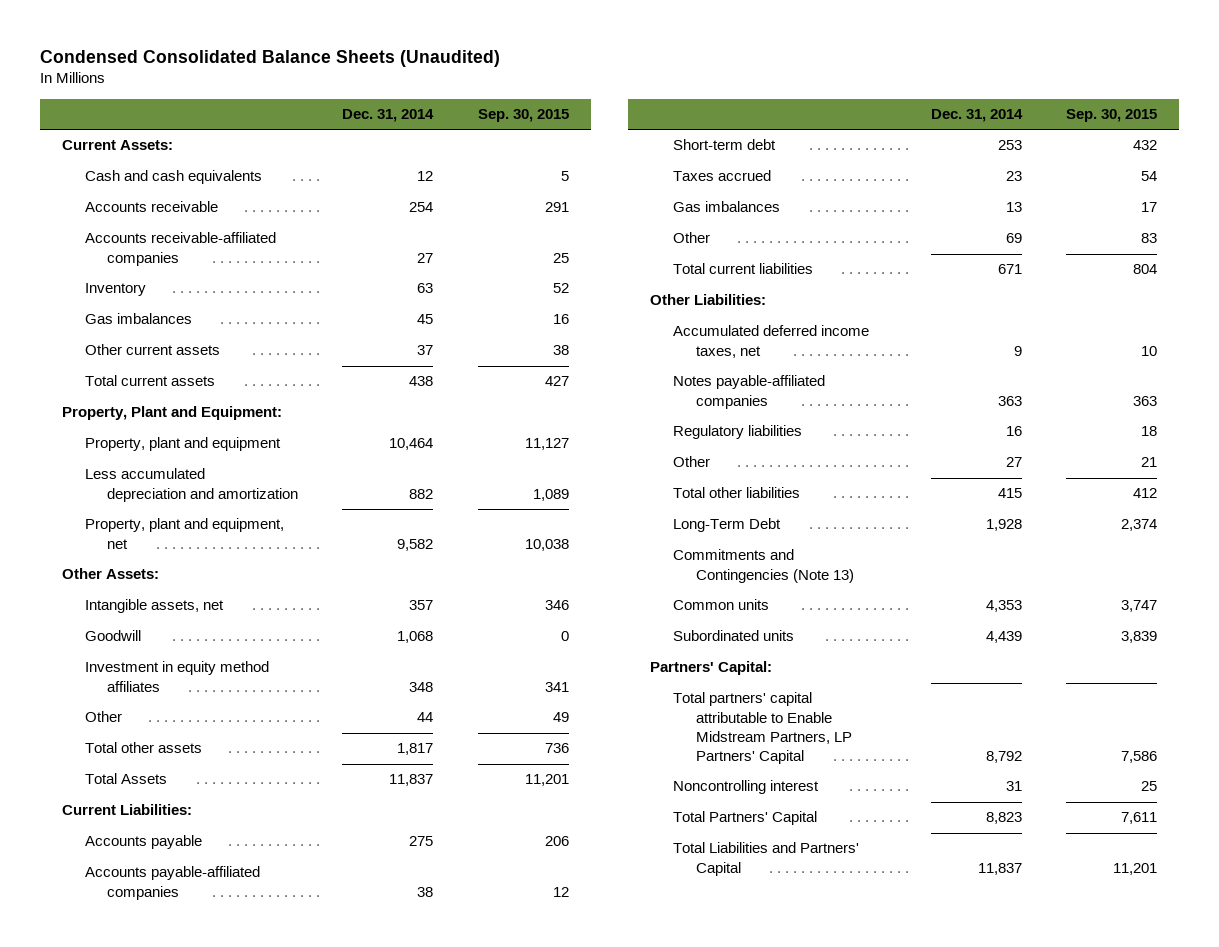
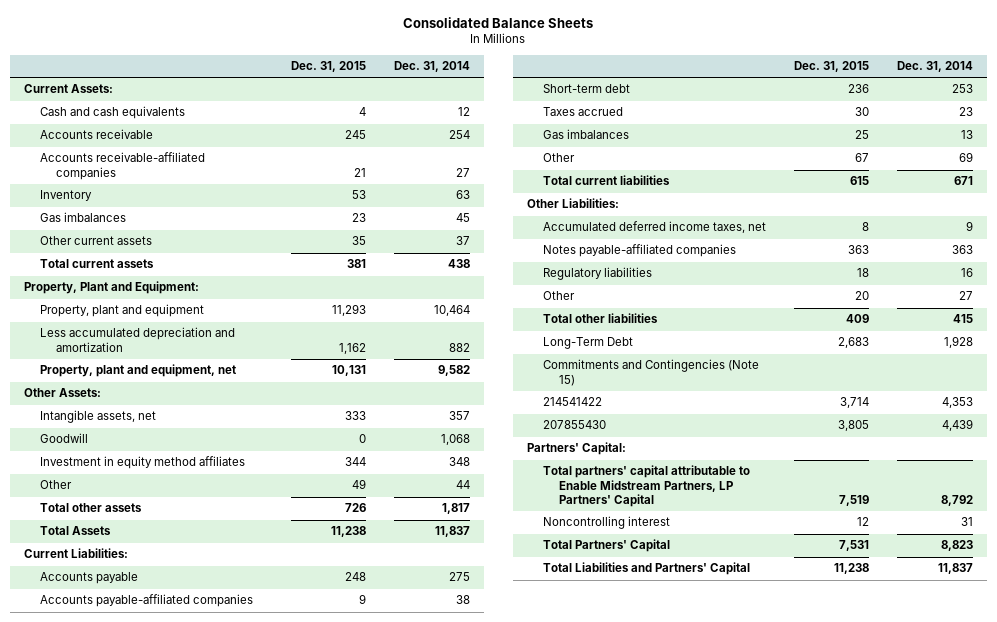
- Condensed Consolidated Balance Sheets (Unaudited)
+ Consolidated Balance Sheets
- | Dec. 31, 2014 | Sep. 30, 2015
+ | Dec. 31, 2015 | Dec. 31, 2014
- Commitments and Contingencies (Note 13)
- Common units | 4,353 | 3,747
- Subordinated units | 4,439 | 3,839
+ Commitments and Contingencies (Note 15)
+ 214541422 | 3,714 | 4,353
+ 207855430 | 3,805 | 4,439

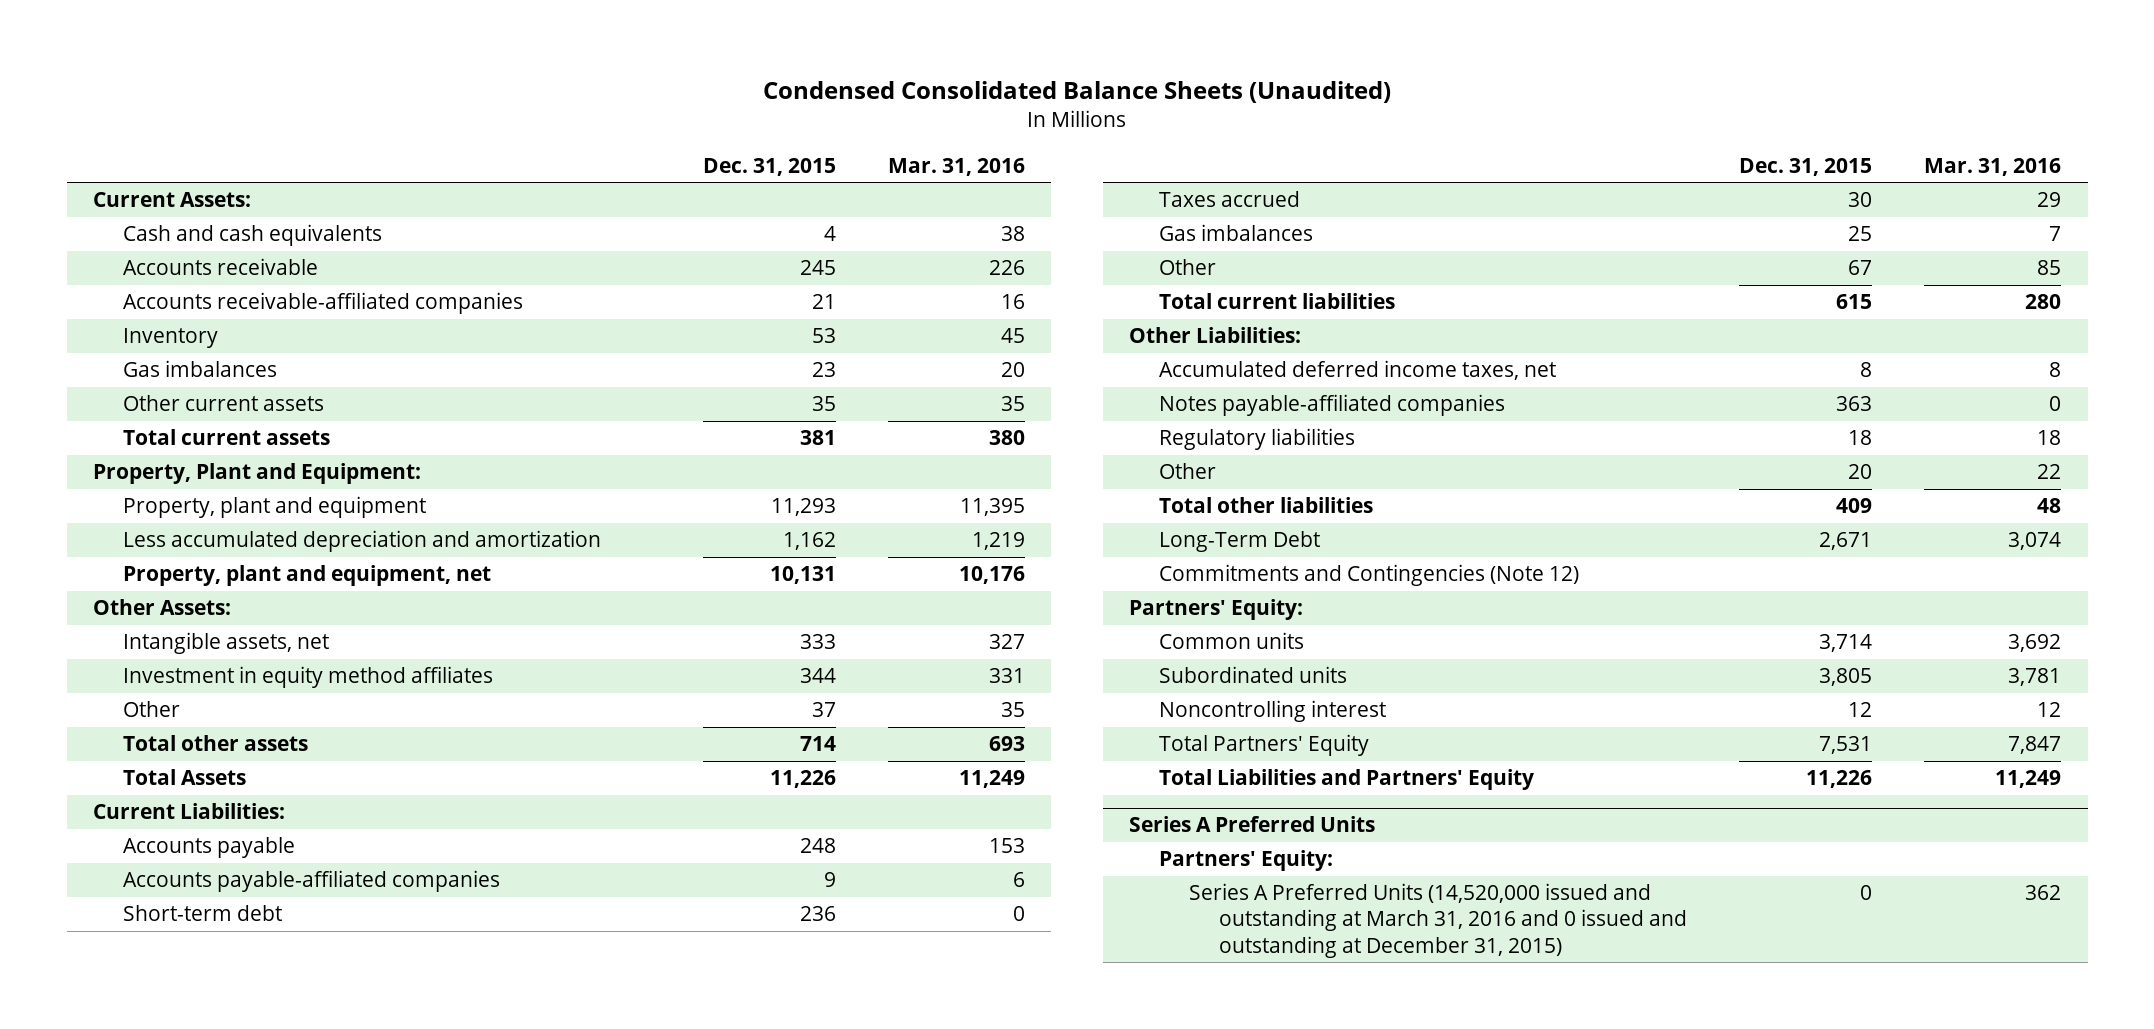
- Consolidated Balance Sheets
+ Condensed Consolidated Balance Sheets (Unaudited)
- | Dec. 31, 2015 | Dec. 31, 2014
+ | Dec. 31, 2015 | Mar. 31, 2016
- Goodwill | 0 | 1,068
- Other | 49 | 44
- Total other assets | 726 | 1,817
- Total Assets | 11,238 | 11,837
+ Other | 37 | 35
+ Total other assets | 714 | 693
+ Total Assets | 11,226 | 11,249
- Long-Term Debt | 2,683 | 1,928
- Commitments and Contingencies (Note 15)
- 214541422 | 3,714 | 4,353
- 207855430 | 3,805 | 4,439
- Partners' Capital:
- Total partners' capital attributable to Enable Midstream Partners, LP Partners' Capital | 7,519 | 8,792
+ Long-Term Debt | 2,671 | 3,074
+ Commitments and Contingencies (Note 12)
+ Partners' Equity:
+ Common units | 3,714 | 3,692
+ Subordinated units | 3,805 | 3,781
- Total Partners' Capital | 7,531 | 8,823
- Total Liabilities and Partners' Capital | 11,238 | 11,837
+ Total Partners' Equity | 7,531 | 7,847
+ Total Liabilities and Partners' Equity | 11,226 | 11,249
+ Series A Preferred Units
+ Partners' Equity:
+ Series A Preferred Units (14,520,000 issued and outstanding at March 31, 2016 and 0 issued and outstanding at December 31, 2015) | 0 | 362

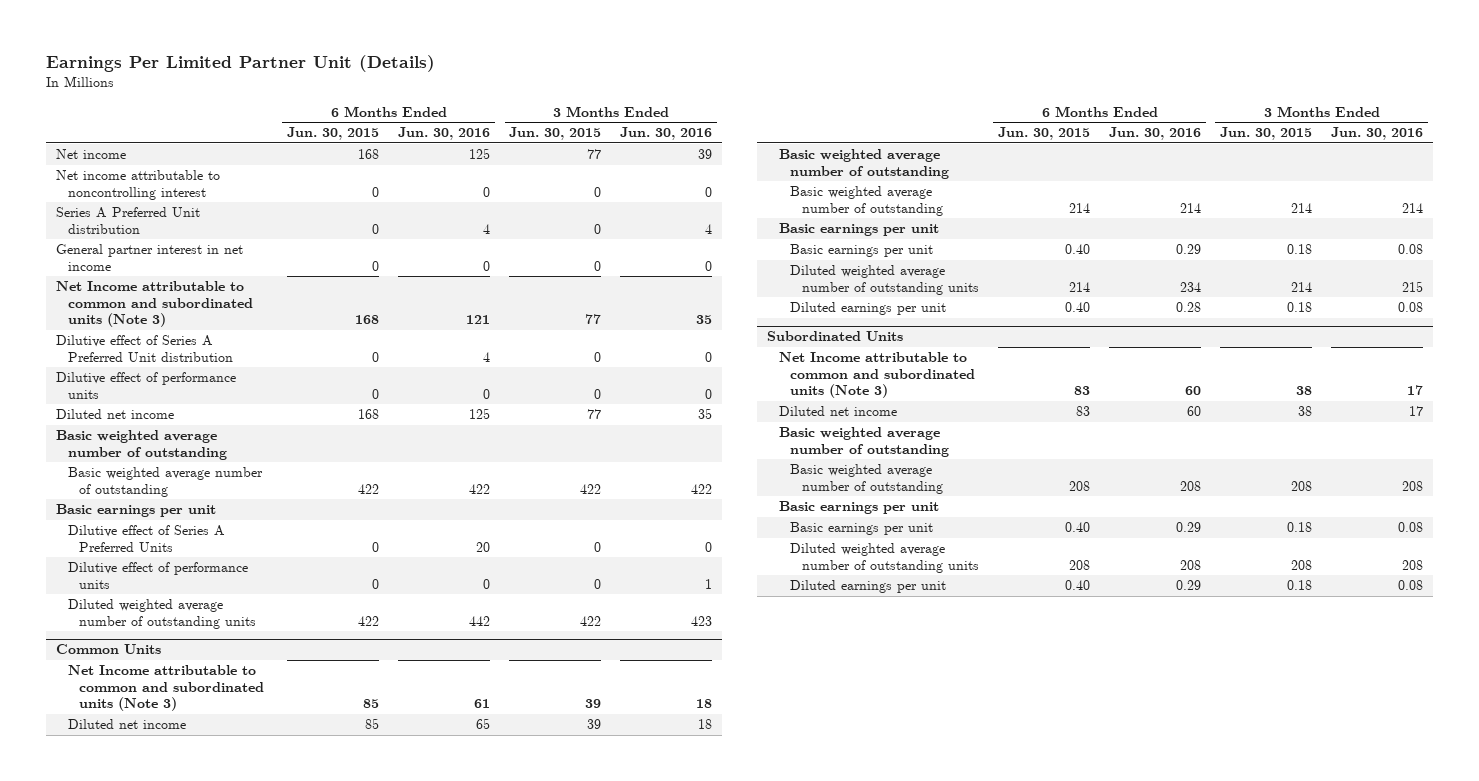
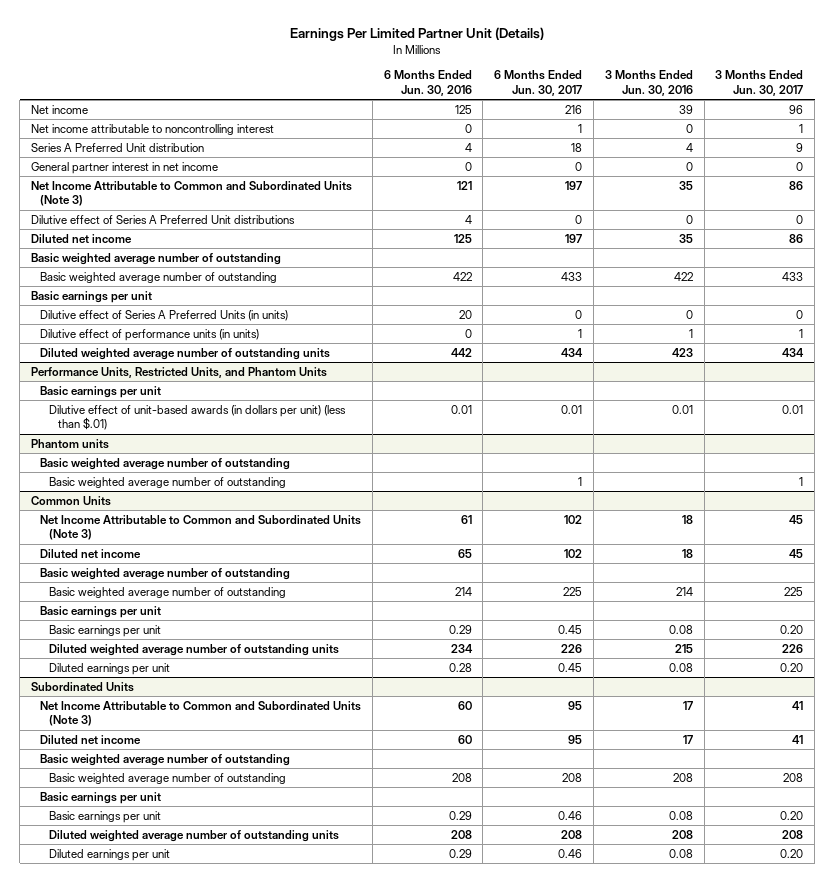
- | 6 Months Ended Jun. 30, 2015 | 6 Months Ended Jun. 30, 2016 | 3 Months Ended Jun. 30, 2015 | 3 Months Ended Jun. 30, 2016
+ | 6 Months Ended Jun. 30, 2016 | 6 Months Ended Jun. 30, 2017 | 3 Months Ended Jun. 30, 2016 | 3 Months Ended Jun. 30, 2017
- Net Income attributable to common and subordinated units (Note 3) | 168 | 121 | 77 | 35
- Dilutive effect of Series A Preferred Unit distribution | 0 | 4 | 0 | 0
- Dilutive effect of performance units | 0 | 0 | 0 | 0
+ Net Income Attributable to Common and Subordinated Units (Note 3) | 121 | 197 | 35 | 86
+ Dilutive effect of Series A Preferred Unit distributions | 4 | 0 | 0 | 0
- Dilutive effect of Series A Preferred Units | 0 | 20 | 0 | 0
- Dilutive effect of performance units | 0 | 0 | 0 | 1
+ Dilutive effect of Series A Preferred Units (in units) | 20 | 0 | 0 | 0
+ Dilutive effect of performance units (in units) | 0 | 1 | 1 | 1
+ Performance Units, Restricted Units, and Phantom Units
+ Basic earnings per unit
+ Dilutive effect of unit-based awards (in dollars per unit) (less than $.01) | 0.01 | 0.01 | 0.01 | 0.01
+ Phantom units
+ Basic weighted average number of outstanding
+ Basic weighted average number of outstanding | | 1 | | 1
@ Common Units
- Net Income attributable to common and subordinated units (Note 3) | 85 | 61 | 39 | 18
+ Net Income Attributable to Common and Subordinated Units (Note 3) | 61 | 102 | 18 | 45
@ Subordinated Units
- Net Income attributable to common and subordinated units (Note 3) | 83 | 60 | 38 | 17
+ Net Income Attributable to Common and Subordinated Units (Note 3) | 60 | 95 | 17 | 41

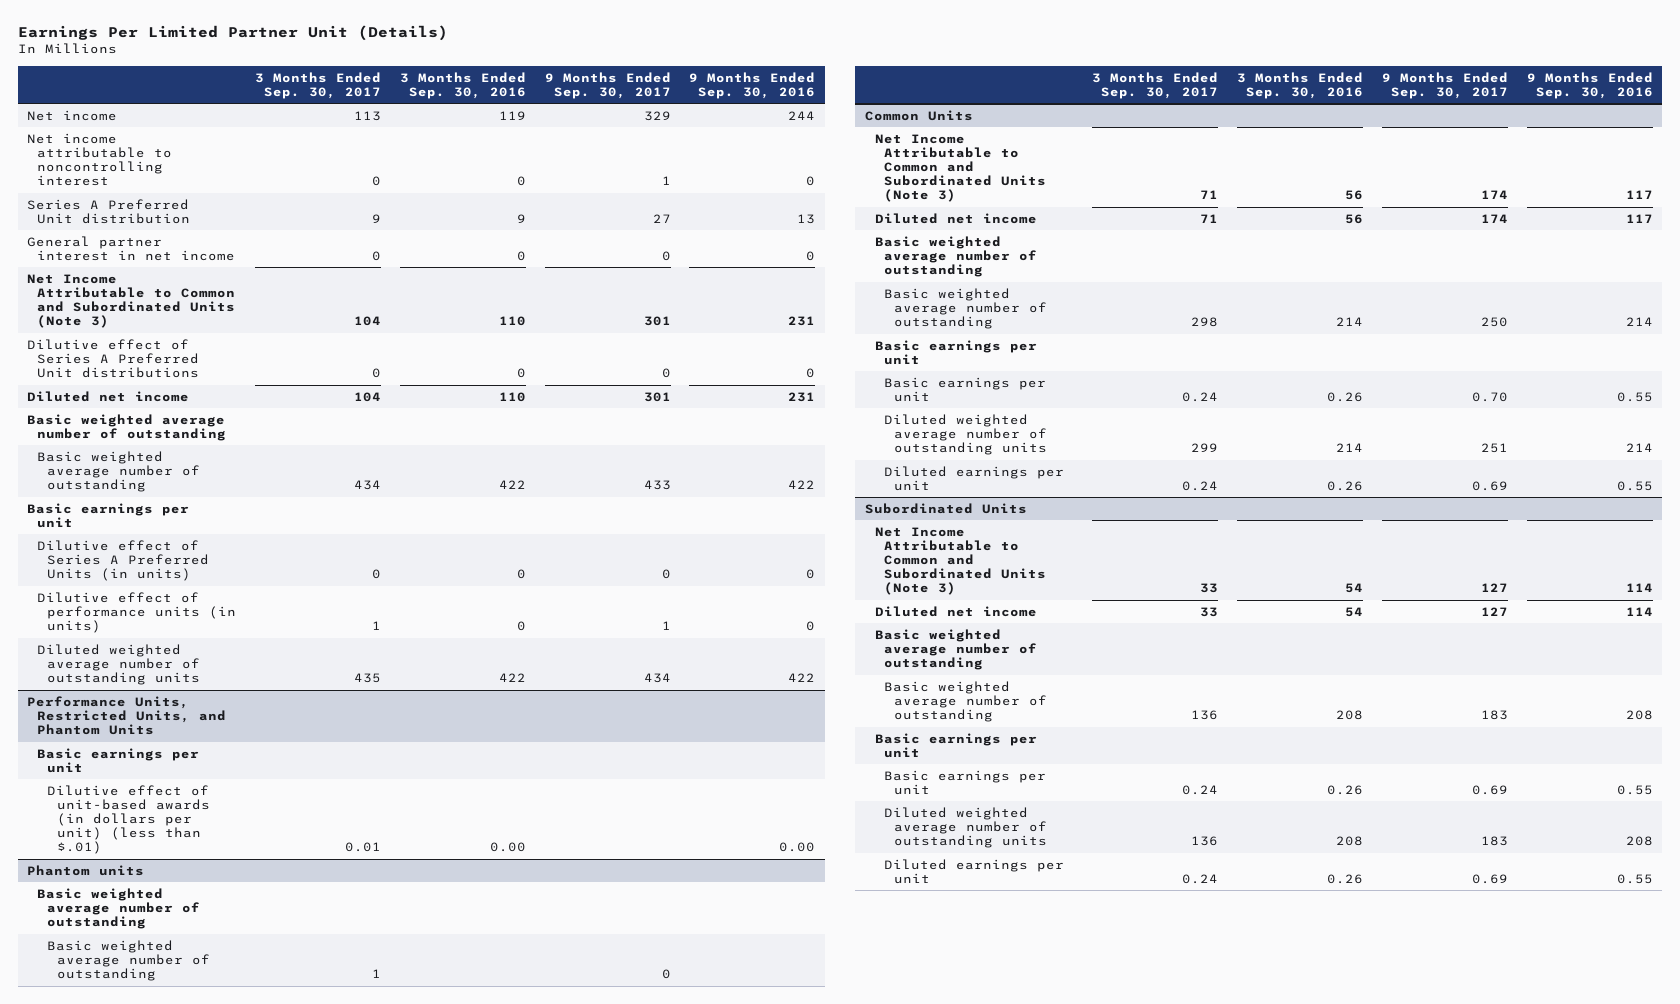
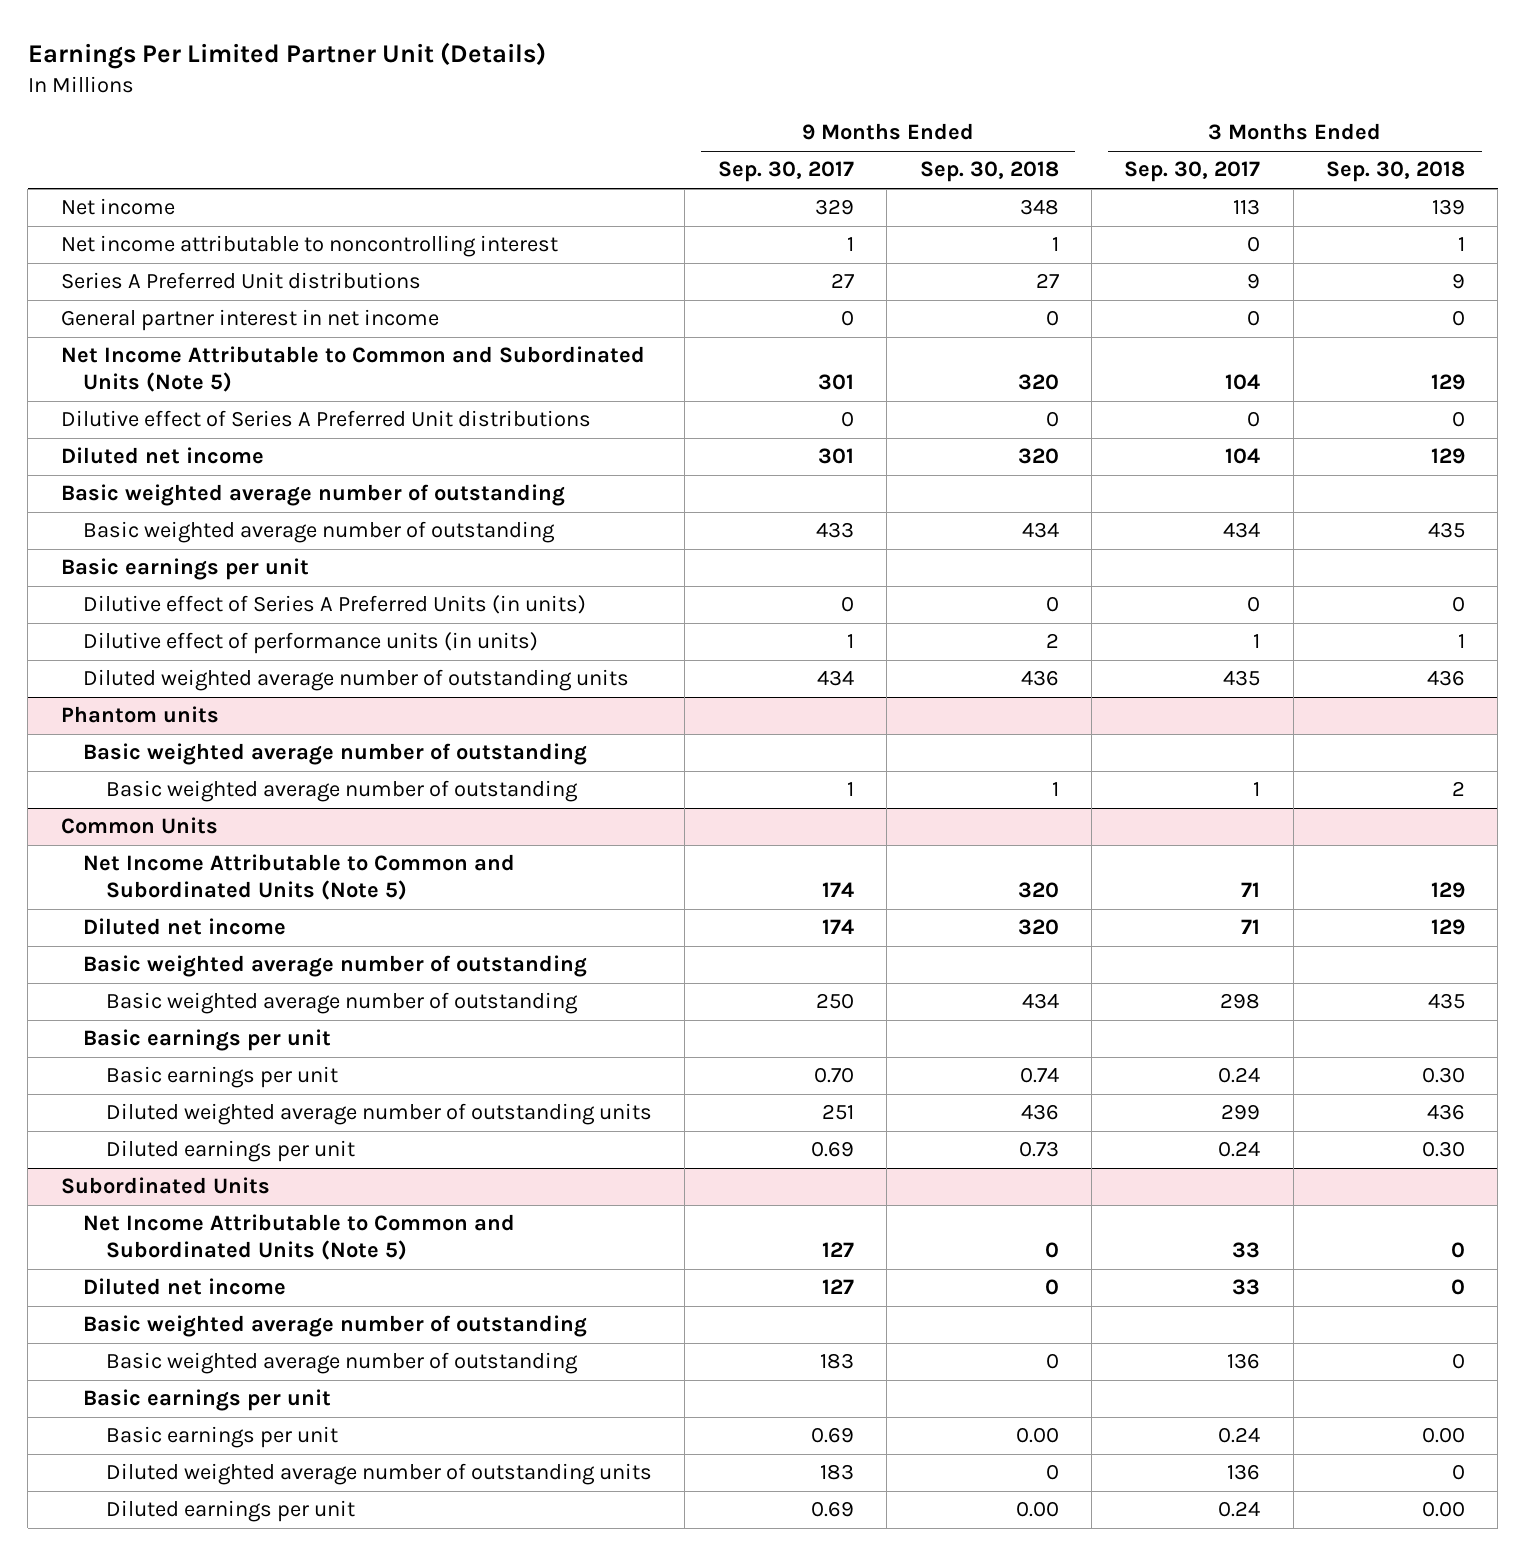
- | 3 Months Ended Sep. 30, 2017 | 3 Months Ended Sep. 30, 2016 | 9 Months Ended Sep. 30, 2017 | 9 Months Ended Sep. 30, 2016
+ | 9 Months Ended Sep. 30, 2017 | 9 Months Ended Sep. 30, 2018 | 3 Months Ended Sep. 30, 2017 | 3 Months Ended Sep. 30, 2018
- Series A Preferred Unit distribution | 9 | 9 | 27 | 13
+ Series A Preferred Unit distributions | 27 | 27 | 9 | 9
- Net Income Attributable to Common and Subordinated Units (Note 3) | 104 | 110 | 301 | 231
+ Net Income Attributable to Common and Subordinated Units (Note 5) | 301 | 320 | 104 | 129
- Performance Units, Restricted Units, and Phantom Units
- Basic earnings per unit
- Dilutive effect of unit-based awards (in dollars per unit) (less than $.01) | 0.01 | 0.00 | | 0.00
@ Phantom units
- Basic weighted average number of outstanding | 1 | | 0 |
+ Basic weighted average number of outstanding | 1 | 1 | 1 | 2
@ Common Units
- Net Income Attributable to Common and Subordinated Units (Note 3) | 71 | 56 | 174 | 117
+ Net Income Attributable to Common and Subordinated Units (Note 5) | 174 | 320 | 71 | 129
@ Subordinated Units
- Net Income Attributable to Common and Subordinated Units (Note 3) | 33 | 54 | 127 | 114
+ Net Income Attributable to Common and Subordinated Units (Note 5) | 127 | 0 | 33 | 0

